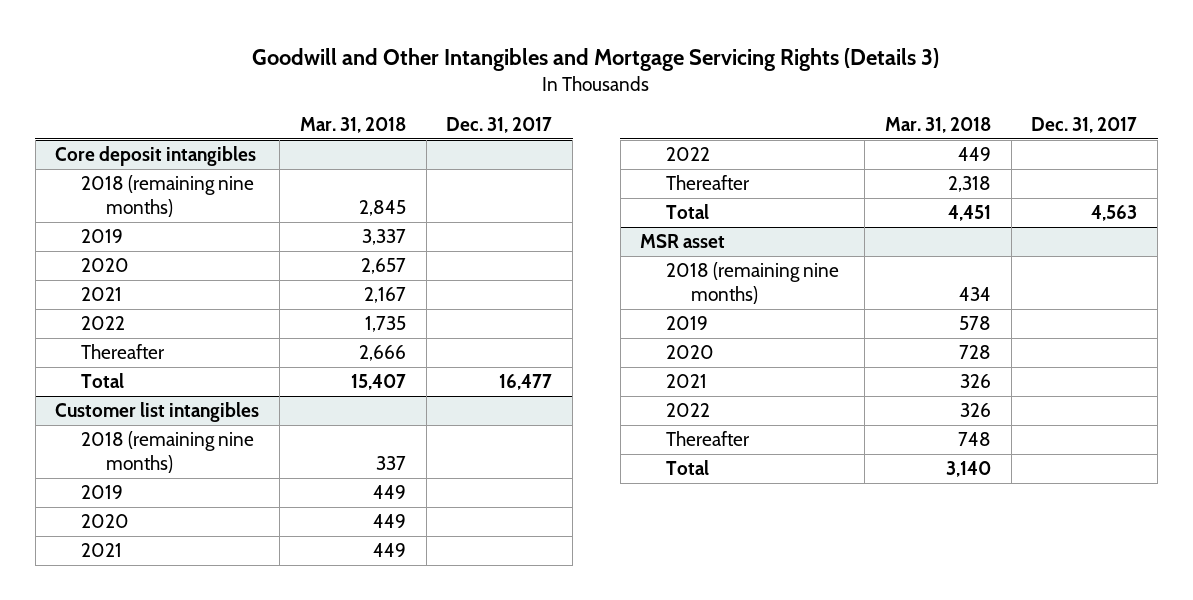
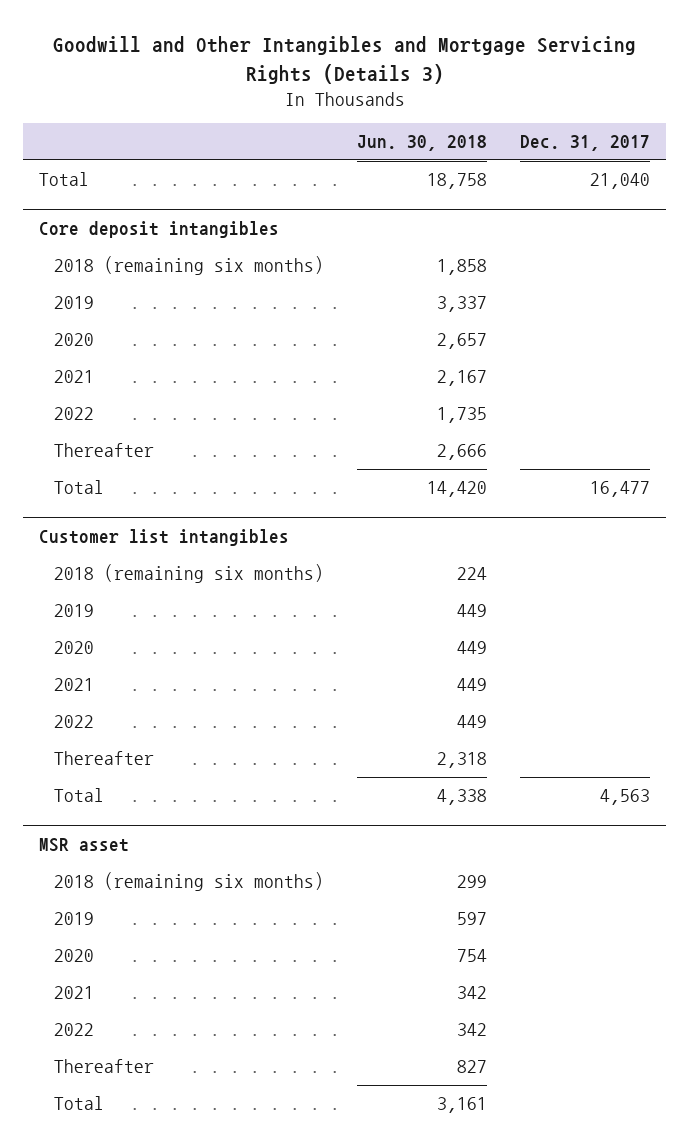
- | Mar. 31, 2018 | Dec. 31, 2017
+ | Jun. 30, 2018 | Dec. 31, 2017
+ Total | 18,758 | 21,040
@ Core deposit intangibles
- 2018 (remaining nine months) | 2,845 |
+ 2018 (remaining six months) | 1,858 |
@ Customer list intangibles
- 2018 (remaining nine months) | 337 |
+ 2018 (remaining six months) | 224 |
@ MSR asset
- 2018 (remaining nine months) | 434 |
+ 2018 (remaining six months) | 299 |

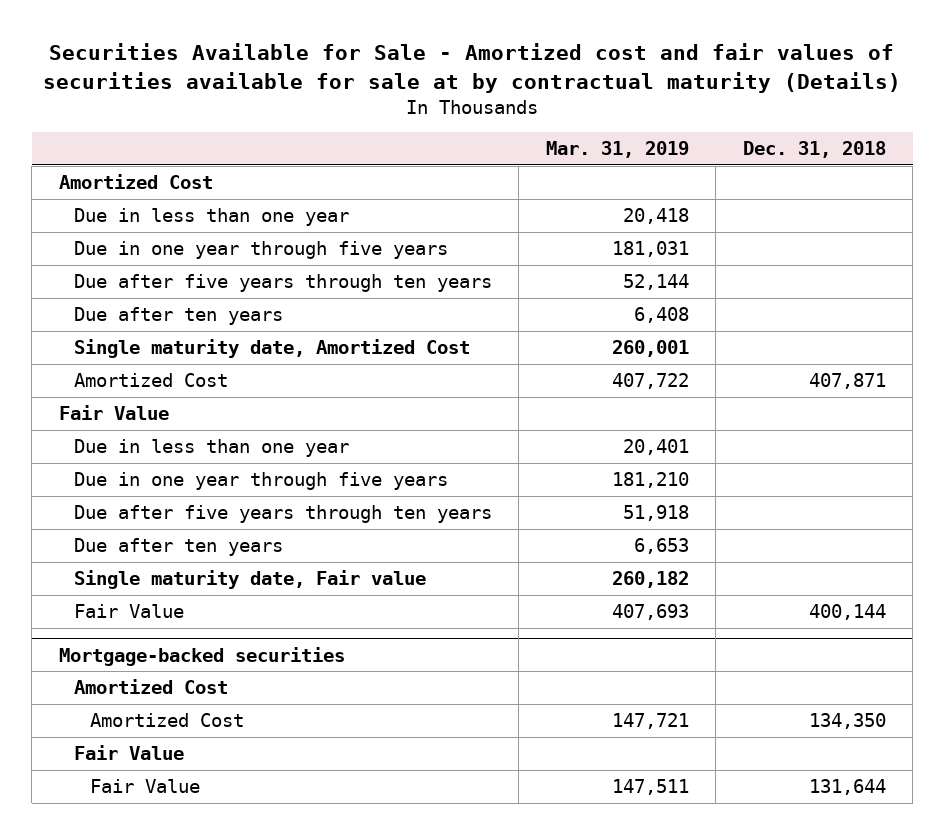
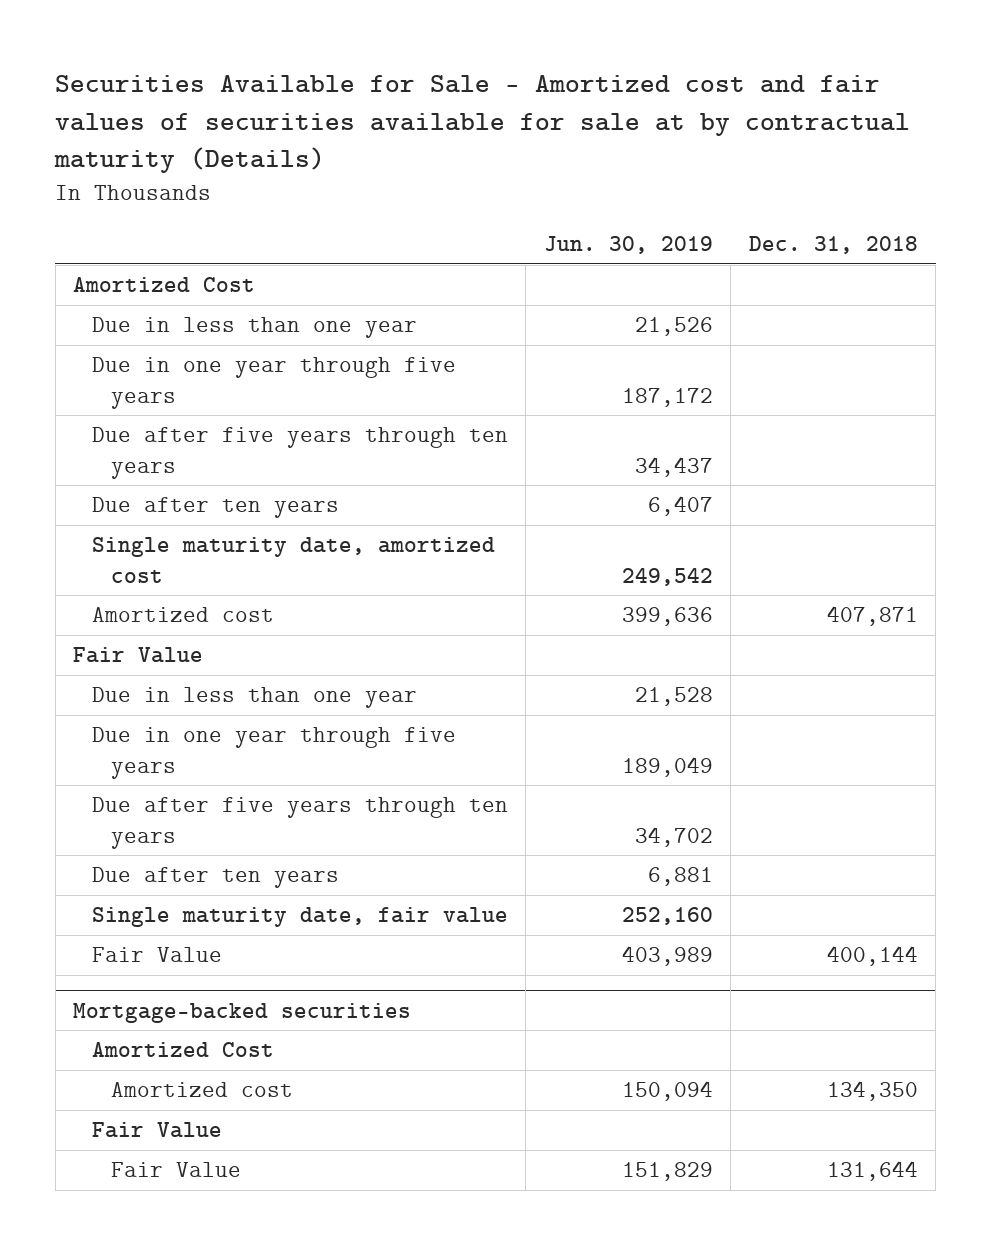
- | Mar. 31, 2019 | Dec. 31, 2018
+ | Jun. 30, 2019 | Dec. 31, 2018
- Single maturity date, Amortized Cost | 260,001 |
- Amortized Cost | 407,722 | 407,871
+ Single maturity date, amortized cost | 249,542 |
+ Amortized cost | 399,636 | 407,871
- Single maturity date, Fair value | 260,182 |
+ Single maturity date, fair value | 252,160 |
@ Mortgage-backed securities
- Amortized Cost | 147,721 | 134,350
+ Amortized cost | 150,094 | 134,350

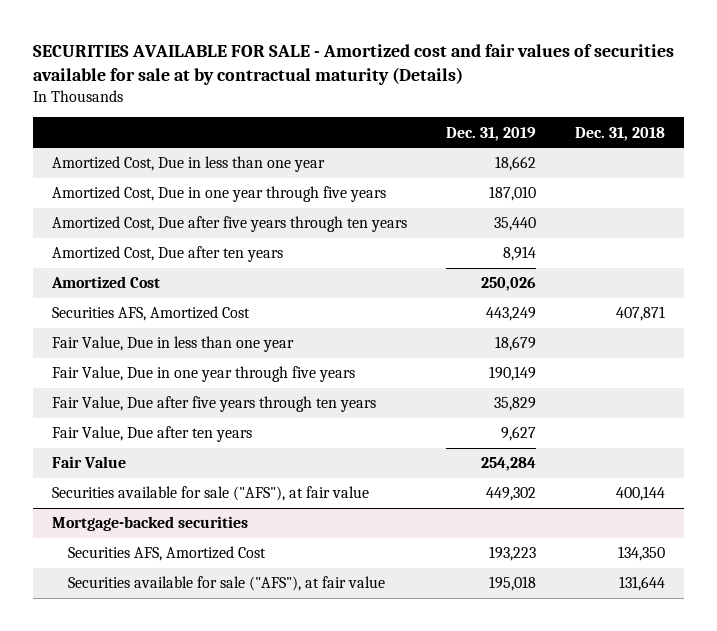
- Securities Available for Sale - Amortized cost and fair values of securities available for sale at by contractual maturity (Details)
+ SECURITIES AVAILABLE FOR SALE - Amortized cost and fair values of securities available for sale at by contractual maturity (Details)
- | Jun. 30, 2019 | Dec. 31, 2018
+ | Dec. 31, 2019 | Dec. 31, 2018
+ Amortized Cost, Due in less than one year | 18,662 |
+ Amortized Cost, Due in one year through five years | 187,010 |
+ Amortized Cost, Due after five years through ten years | 35,440 |
+ Amortized Cost, Due after ten years | 8,914 |
- Due in less than one year | 21,526 |
- Due in one year through five years | 187,172 |
- Due after five years through ten years | 34,437 |
- Due after ten years | 6,407 |
- Single maturity date, amortized cost | 249,542 |
- Amortized cost | 399,636 | 407,871
+ Securities AFS, Amortized Cost | 443,249 | 407,871
+ Fair Value, Due in less than one year | 18,679 |
+ Fair Value, Due in one year through five years | 190,149 |
+ Fair Value, Due after five years through ten years | 35,829 |
+ Fair Value, Due after ten years | 9,627 |
- Due in less than one year | 21,528 |
- Due in one year through five years | 189,049 |
- Due after five years through ten years | 34,702 |
- Due after ten years | 6,881 |
- Single maturity date, fair value | 252,160 |
- Fair Value | 403,989 | 400,144
+ Securities available for sale ("AFS"), at fair value | 449,302 | 400,144
@ Mortgage-backed securities
- Amortized Cost
- Amortized cost | 150,094 | 134,350
- Fair Value
- Fair Value | 151,829 | 131,644
+ Securities AFS, Amortized Cost | 193,223 | 134,350
+ Securities available for sale ("AFS"), at fair value | 195,018 | 131,644

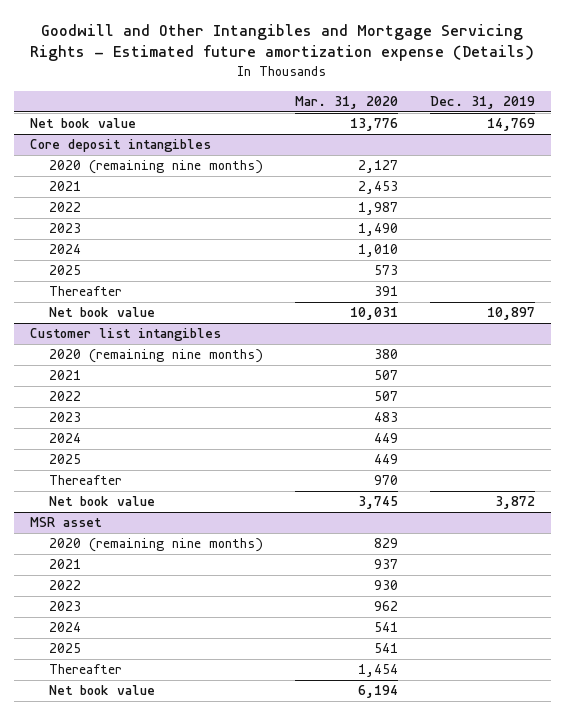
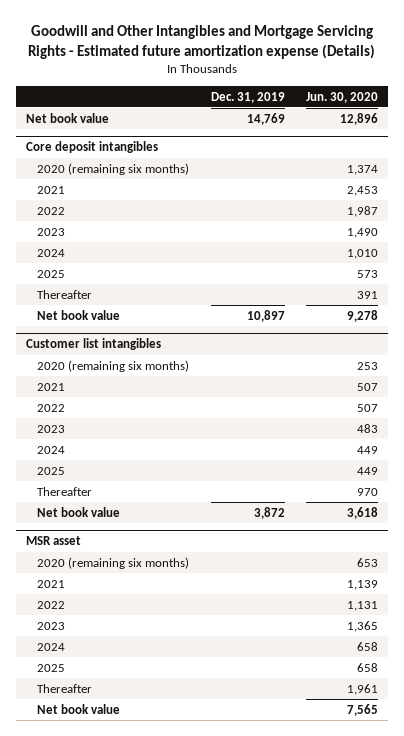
- | Mar. 31, 2020 | Dec. 31, 2019
+ | Dec. 31, 2019 | Jun. 30, 2020
@ Core deposit intangibles
- 2020 (remaining nine months) | 2,127 |
+ 2020 (remaining six months) | | 1,374
@ Customer list intangibles
- 2020 (remaining nine months) | 380 |
+ 2020 (remaining six months) | | 253
@ MSR asset
- 2020 (remaining nine months) | 829 |
+ 2020 (remaining six months) | | 653

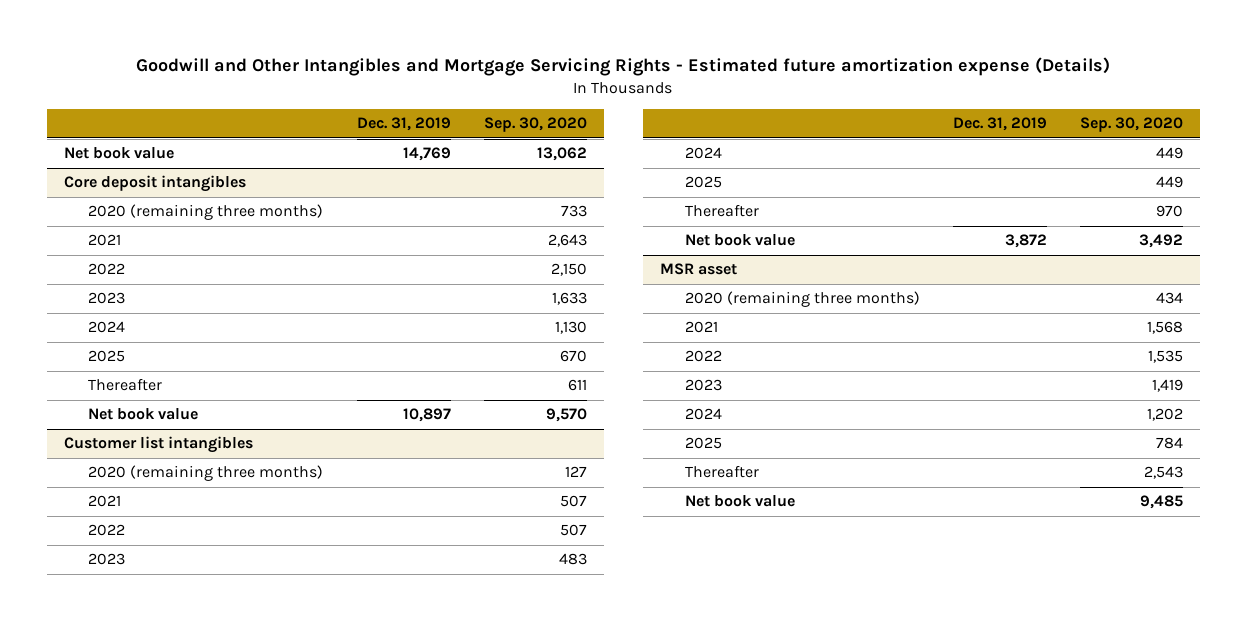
- | Dec. 31, 2019 | Jun. 30, 2020
+ | Dec. 31, 2019 | Sep. 30, 2020
@ Core deposit intangibles
- 2020 (remaining six months) | | 1,374
+ 2020 (remaining three months) | | 733
@ Customer list intangibles
- 2020 (remaining six months) | | 253
+ 2020 (remaining three months) | | 127
@ MSR asset
- 2020 (remaining six months) | | 653
+ 2020 (remaining three months) | | 434

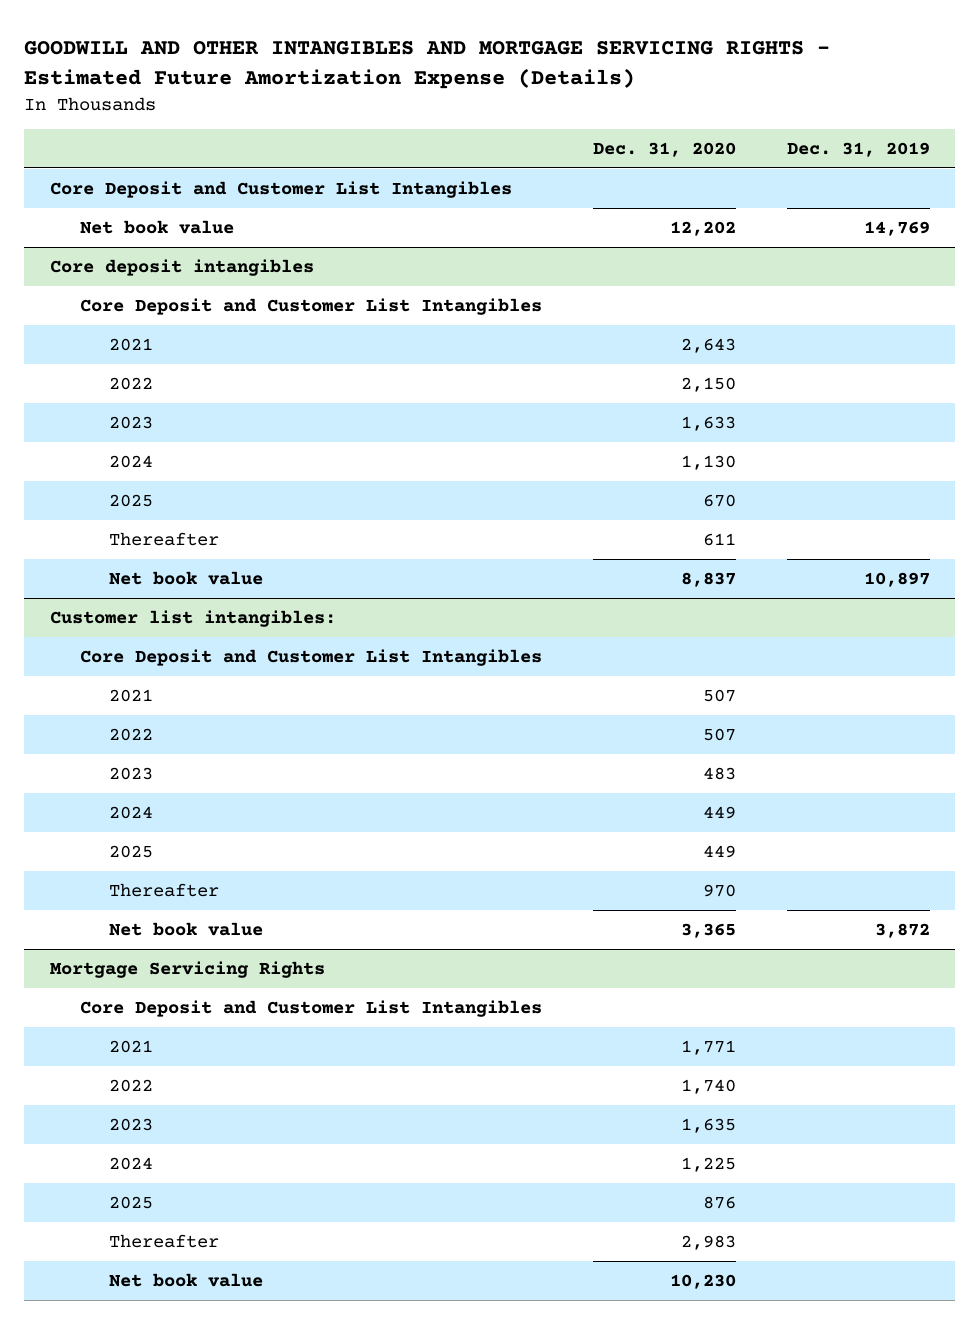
- Goodwill and Other Intangibles and Mortgage Servicing Rights - Estimated future amortization expense (Details)
+ GOODWILL AND OTHER INTANGIBLES AND MORTGAGE SERVICING RIGHTS - Estimated Future Amortization Expense (Details)
- | Dec. 31, 2019 | Sep. 30, 2020
+ | Dec. 31, 2020 | Dec. 31, 2019
+ Core Deposit and Customer List Intangibles
@ Core deposit intangibles
- 2020 (remaining three months) | | 733
+ Core Deposit and Customer List Intangibles
- Customer list intangibles
- 2020 (remaining three months) | | 127
+ Customer list intangibles:
+ Core Deposit and Customer List Intangibles
- MSR asset
- 2020 (remaining three months) | | 434
+ Mortgage Servicing Rights
+ Core Deposit and Customer List Intangibles

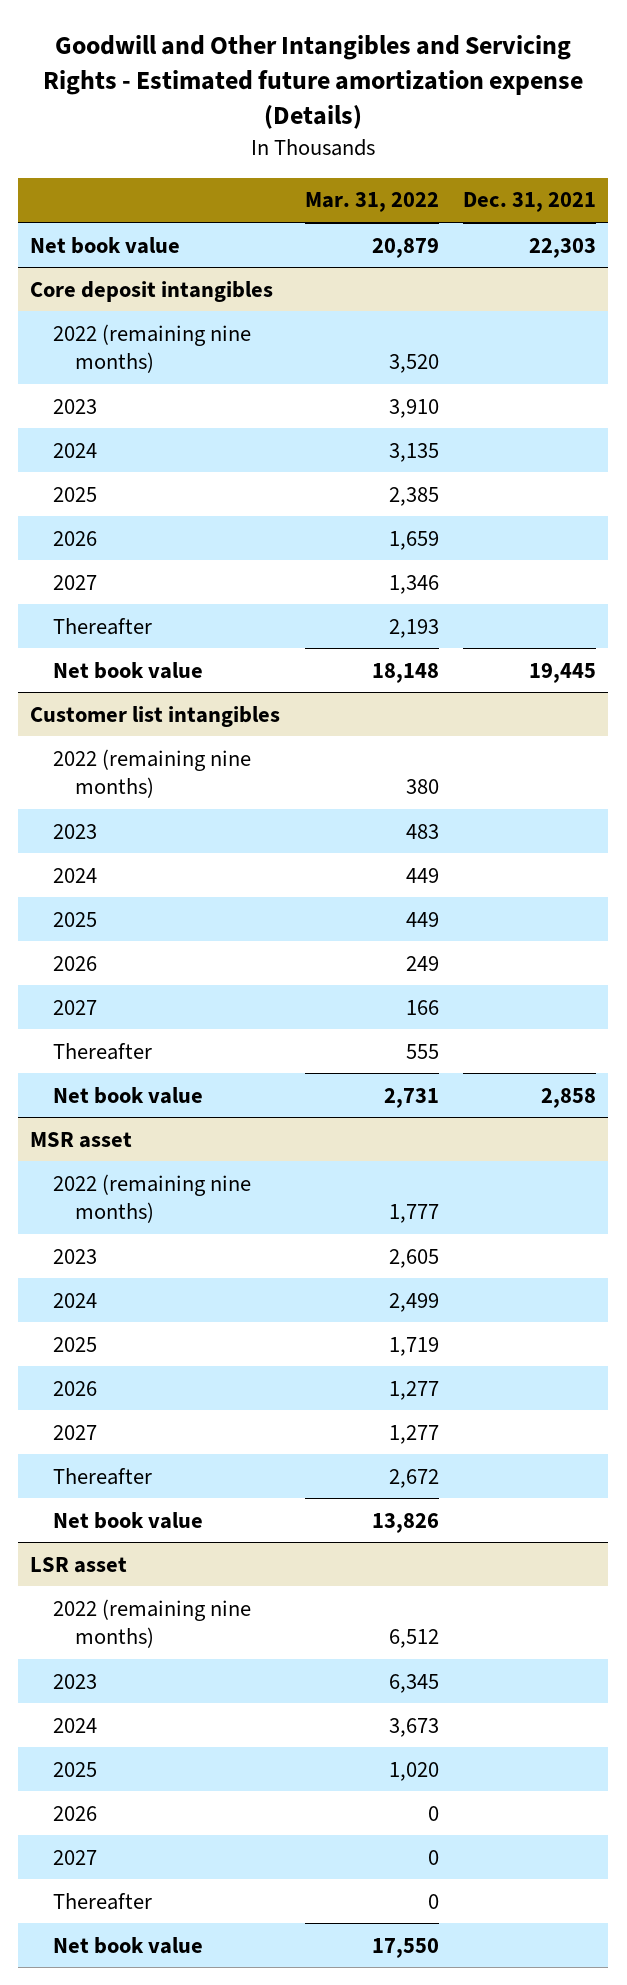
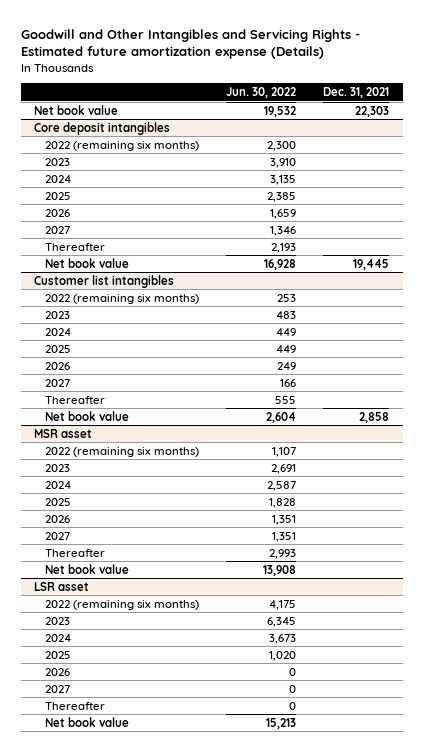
- | Mar. 31, 2022 | Dec. 31, 2021
+ | Jun. 30, 2022 | Dec. 31, 2021
@ Core deposit intangibles
- 2022 (remaining nine months) | 3,520 |
+ 2022 (remaining six months) | 2,300 |
@ Customer list intangibles
- 2022 (remaining nine months) | 380 |
+ 2022 (remaining six months) | 253 |
@ MSR asset
- 2022 (remaining nine months) | 1,777 |
+ 2022 (remaining six months) | 1,107 |
@ LSR asset
- 2022 (remaining nine months) | 6,512 |
+ 2022 (remaining six months) | 4,175 |

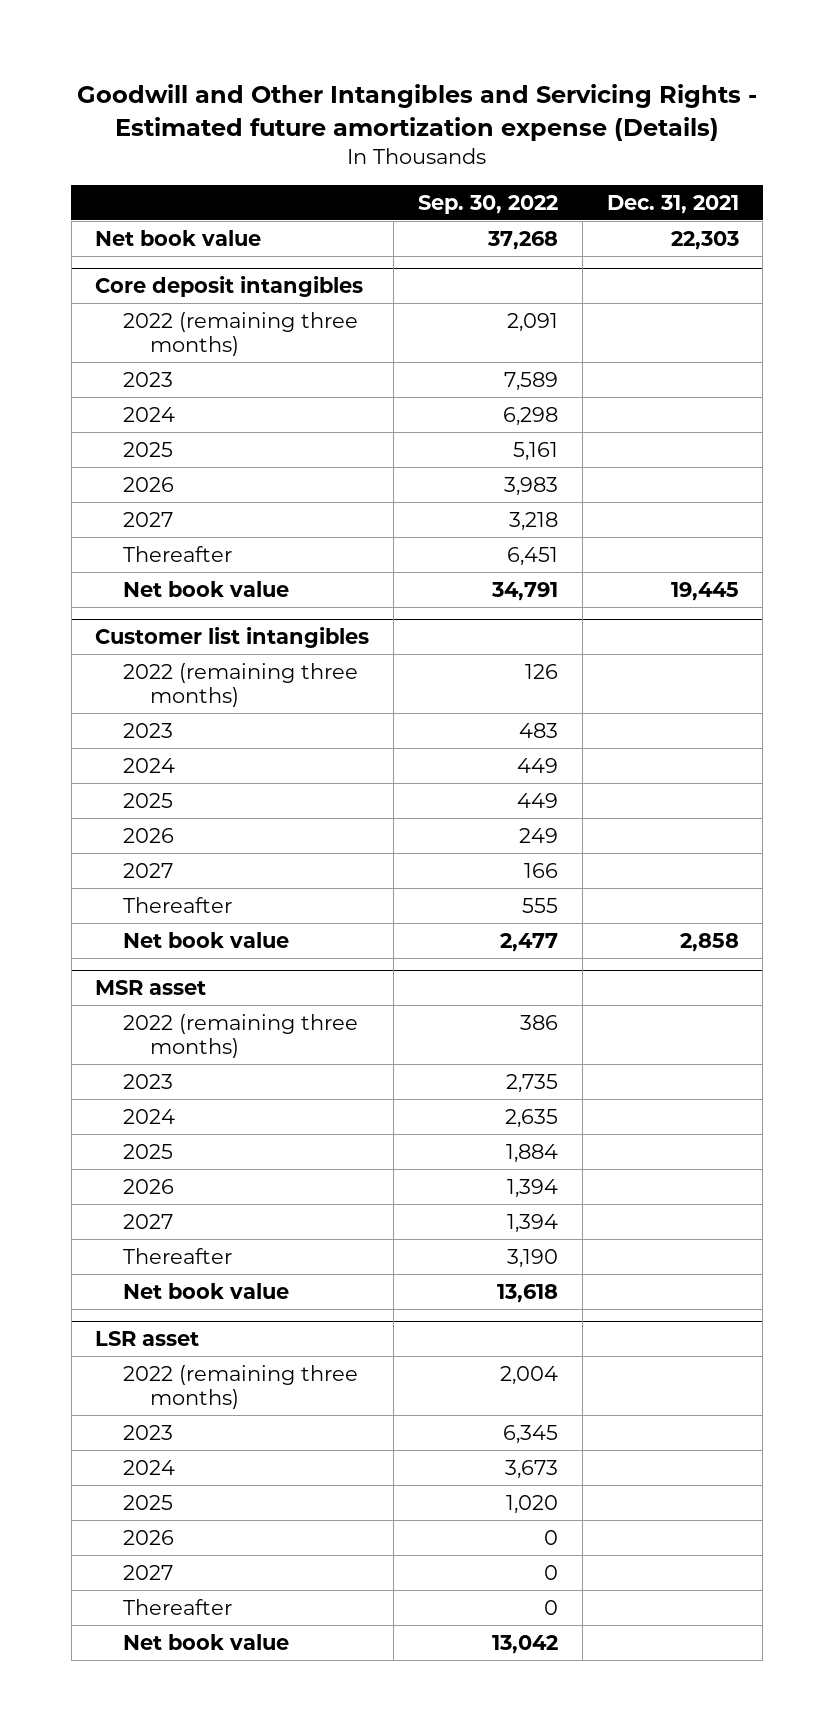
- | Jun. 30, 2022 | Dec. 31, 2021
+ | Sep. 30, 2022 | Dec. 31, 2021
@ Core deposit intangibles
- 2022 (remaining six months) | 2,300 |
+ 2022 (remaining three months) | 2,091 |
@ Customer list intangibles
- 2022 (remaining six months) | 253 |
+ 2022 (remaining three months) | 126 |
@ MSR asset
- 2022 (remaining six months) | 1,107 |
+ 2022 (remaining three months) | 386 |
@ LSR asset
- 2022 (remaining six months) | 4,175 |
+ 2022 (remaining three months) | 2,004 |

